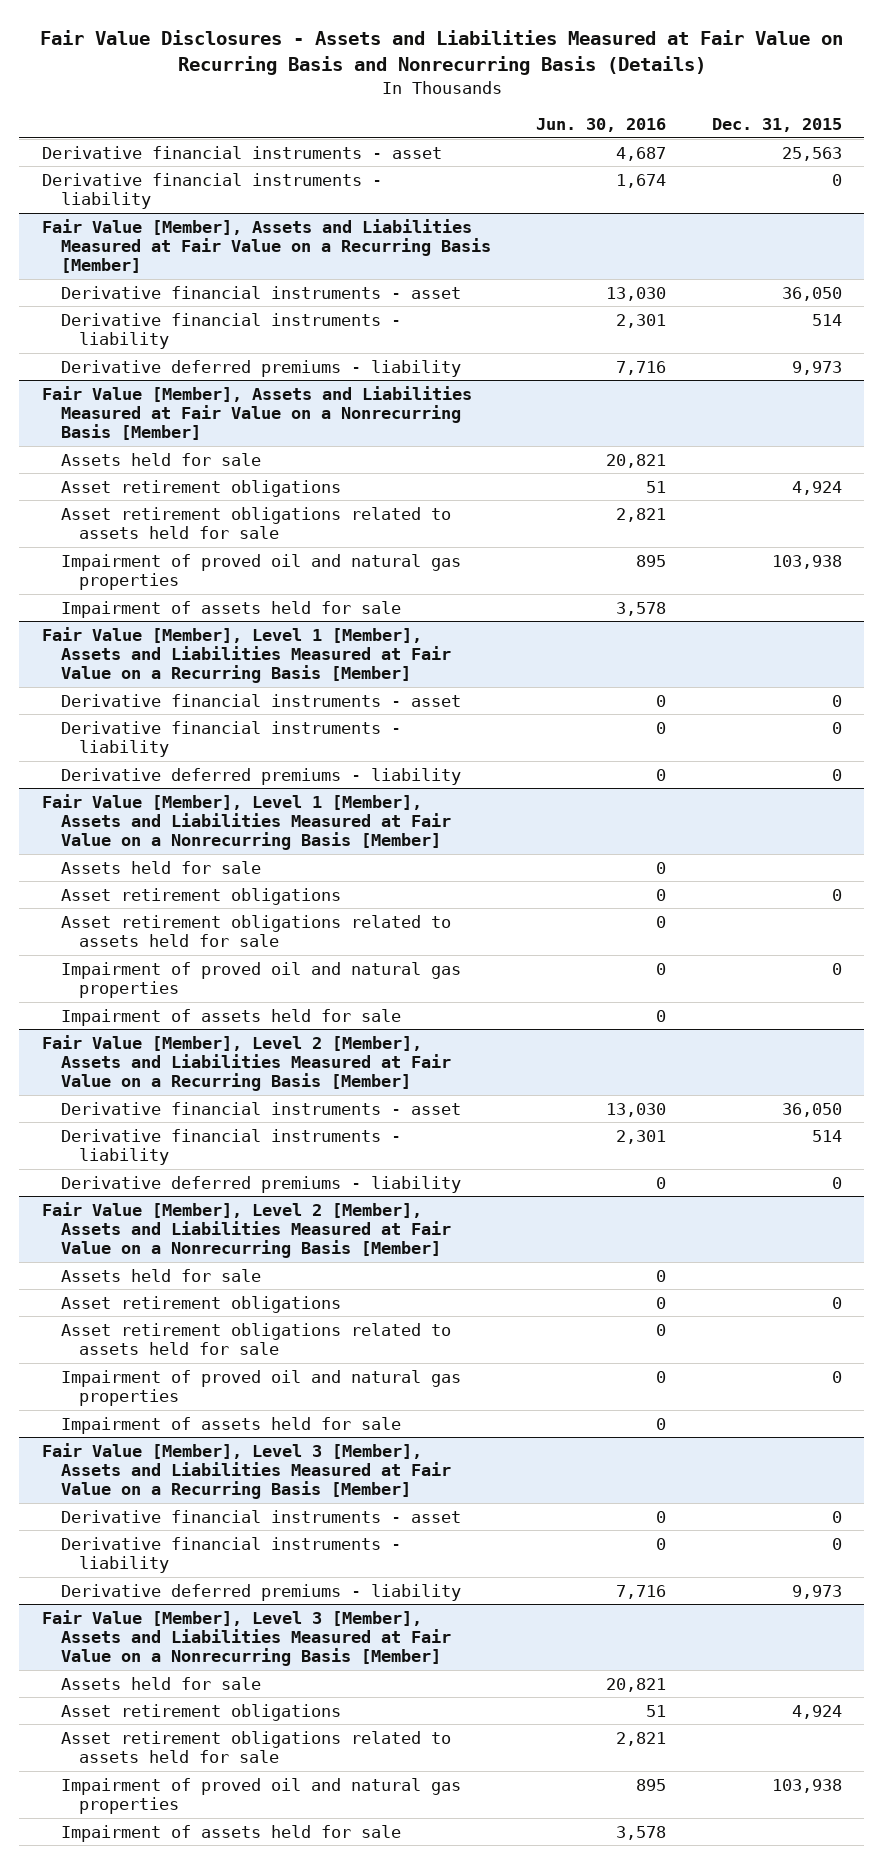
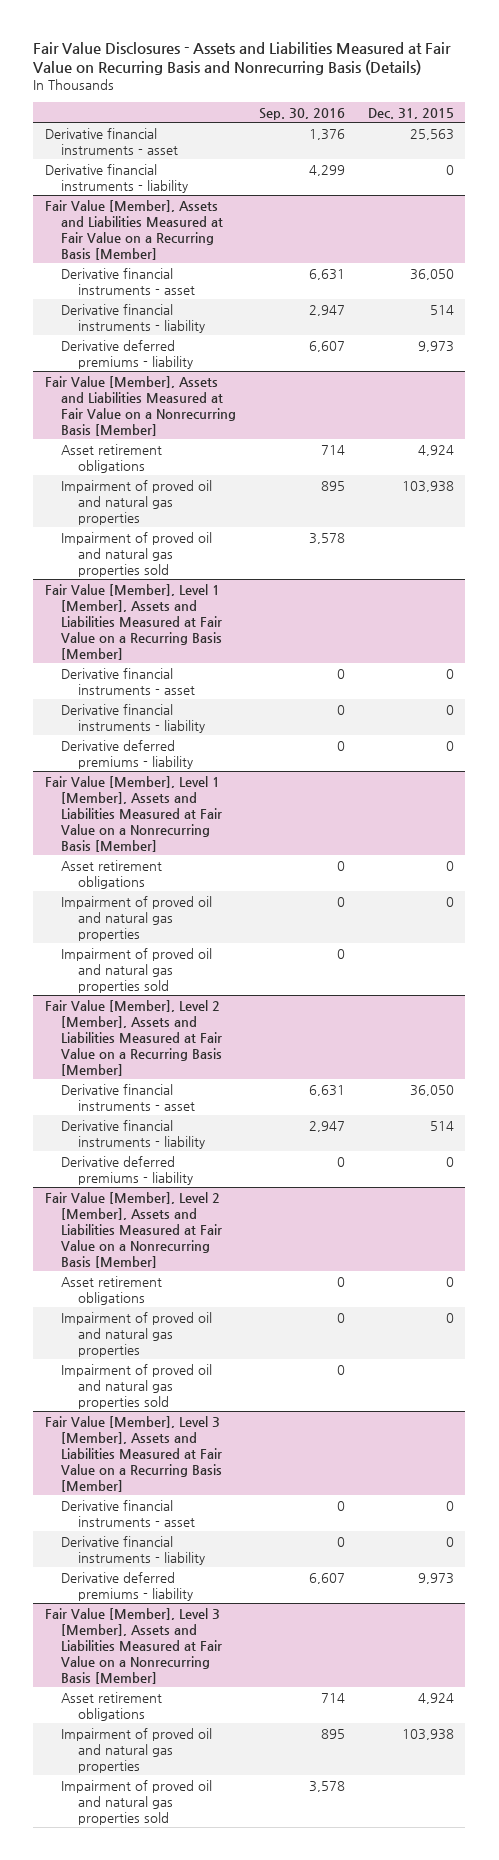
- | Jun. 30, 2016 | Dec. 31, 2015
+ | Sep. 30, 2016 | Dec. 31, 2015
@ Fair Value [Member], Assets and Liabilities Measured at Fair Value on a Nonrecurring Basis [Member]
- Assets held for sale | 20,821 |
- Asset retirement obligations related to assets held for sale | 2,821 |
- Impairment of assets held for sale | 3,578 |
+ Impairment of proved oil and natural gas properties sold | 3,578 |
@ Fair Value [Member], Level 1 [Member], Assets and Liabilities Measured at Fair Value on a Nonrecurring Basis [Member]
- Assets held for sale | 0 |
- Asset retirement obligations related to assets held for sale | 0 |
- Impairment of assets held for sale | 0 |
+ Impairment of proved oil and natural gas properties sold | 0 |
@ Fair Value [Member], Level 2 [Member], Assets and Liabilities Measured at Fair Value on a Nonrecurring Basis [Member]
- Assets held for sale | 0 |
- Asset retirement obligations related to assets held for sale | 0 |
- Impairment of assets held for sale | 0 |
+ Impairment of proved oil and natural gas properties sold | 0 |
@ Fair Value [Member], Level 3 [Member], Assets and Liabilities Measured at Fair Value on a Nonrecurring Basis [Member]
- Assets held for sale | 20,821 |
- Asset retirement obligations related to assets held for sale | 2,821 |
- Impairment of assets held for sale | 3,578 |
+ Impairment of proved oil and natural gas properties sold | 3,578 |

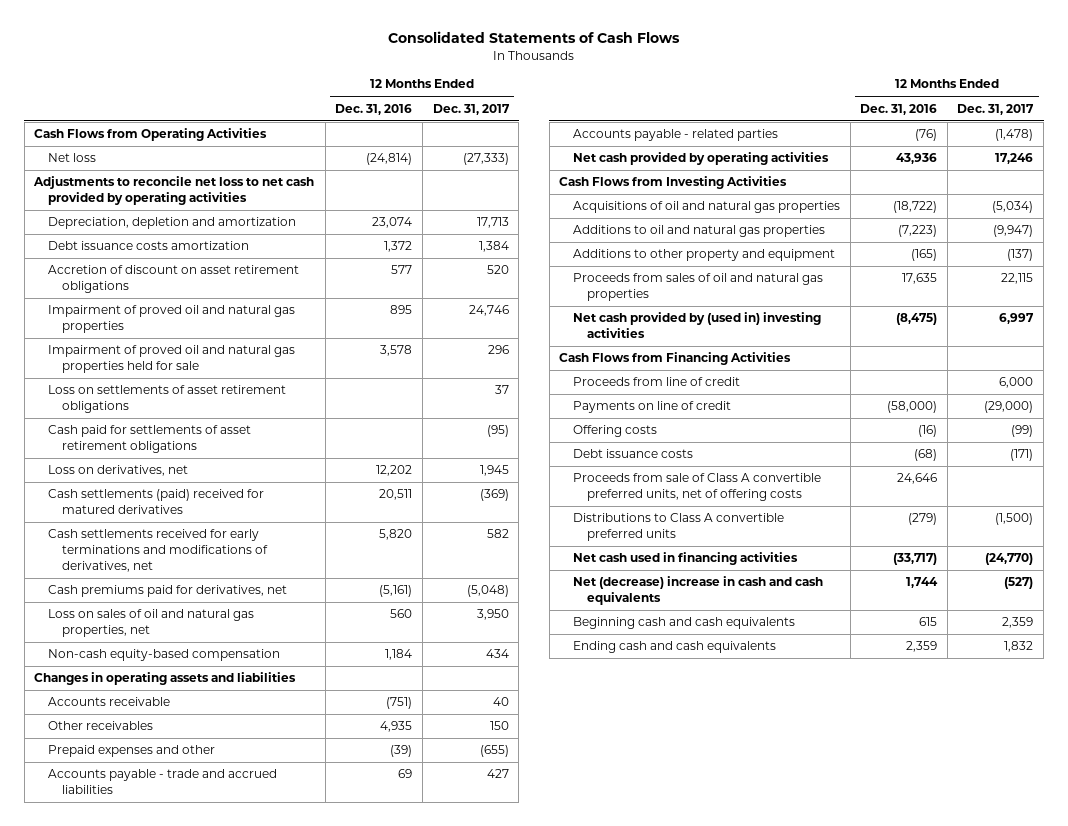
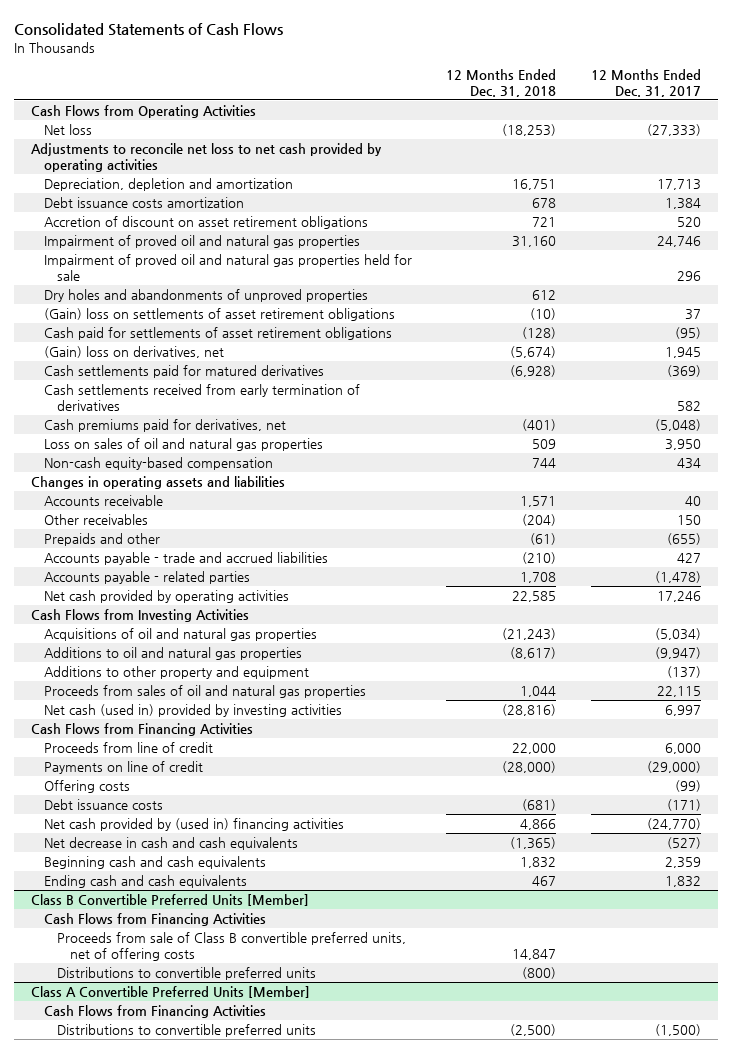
- | 12 Months Ended Dec. 31, 2016 | 12 Months Ended Dec. 31, 2017
+ | 12 Months Ended Dec. 31, 2018 | 12 Months Ended Dec. 31, 2017
- Loss on settlements of asset retirement obligations | | 37
+ Dry holes and abandonments of unproved properties | 612 |
+ (Gain) loss on settlements of asset retirement obligations | (10) | 37
- Loss on derivatives, net | 12,202 | 1,945
- Cash settlements (paid) received for matured derivatives | 20,511 | (369)
- Cash settlements received for early terminations and modifications of derivatives, net | 5,820 | 582
+ (Gain) loss on derivatives, net | (5,674) | 1,945
+ Cash settlements paid for matured derivatives | (6,928) | (369)
+ Cash settlements received from early termination of derivatives | | 582
- Loss on sales of oil and natural gas properties, net | 560 | 3,950
+ Loss on sales of oil and natural gas properties | 509 | 3,950
- Prepaid expenses and other | (39) | (655)
+ Prepaids and other | (61) | (655)
- Net cash provided by (used in) investing activities | (8,475) | 6,997
+ Net cash (used in) provided by investing activities | (28,816) | 6,997
- Proceeds from sale of Class A convertible preferred units, net of offering costs | 24,646 |
- Distributions to Class A convertible preferred units | (279) | (1,500)
- Net cash used in financing activities | (33,717) | (24,770)
- Net (decrease) increase in cash and cash equivalents | 1,744 | (527)
+ Net cash provided by (used in) financing activities | 4,866 | (24,770)
+ Net decrease in cash and cash equivalents | (1,365) | (527)
+ Class B Convertible Preferred Units [Member]
+ Cash Flows from Financing Activities
+ Proceeds from sale of Class B convertible preferred units, net of offering costs | 14,847 |
+ Distributions to convertible preferred units | (800) |
+ Class A Convertible Preferred Units [Member]
+ Cash Flows from Financing Activities
+ Distributions to convertible preferred units | (2,500) | (1,500)

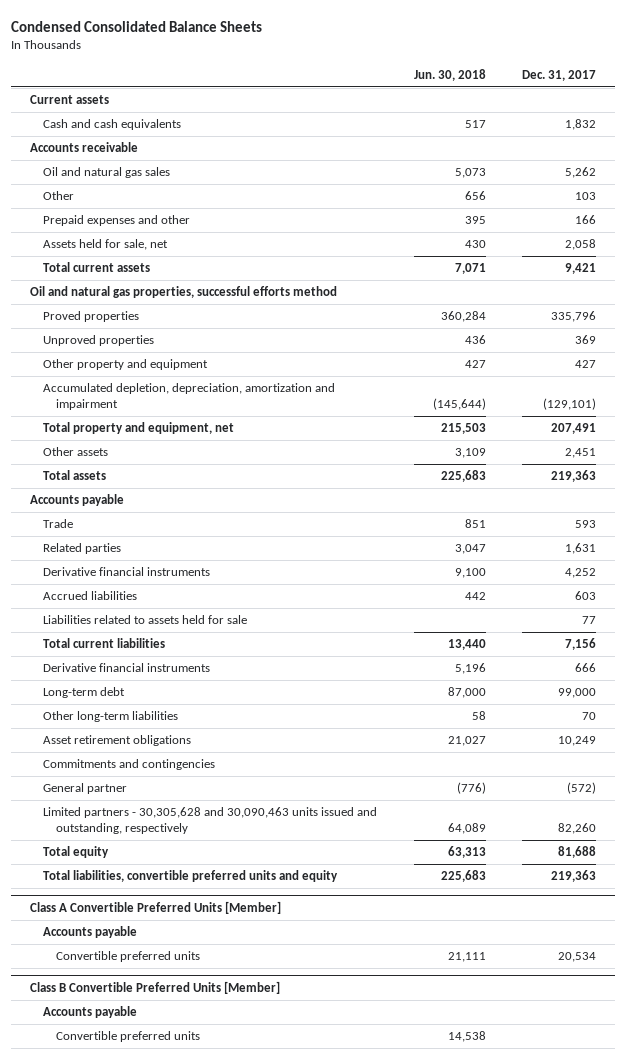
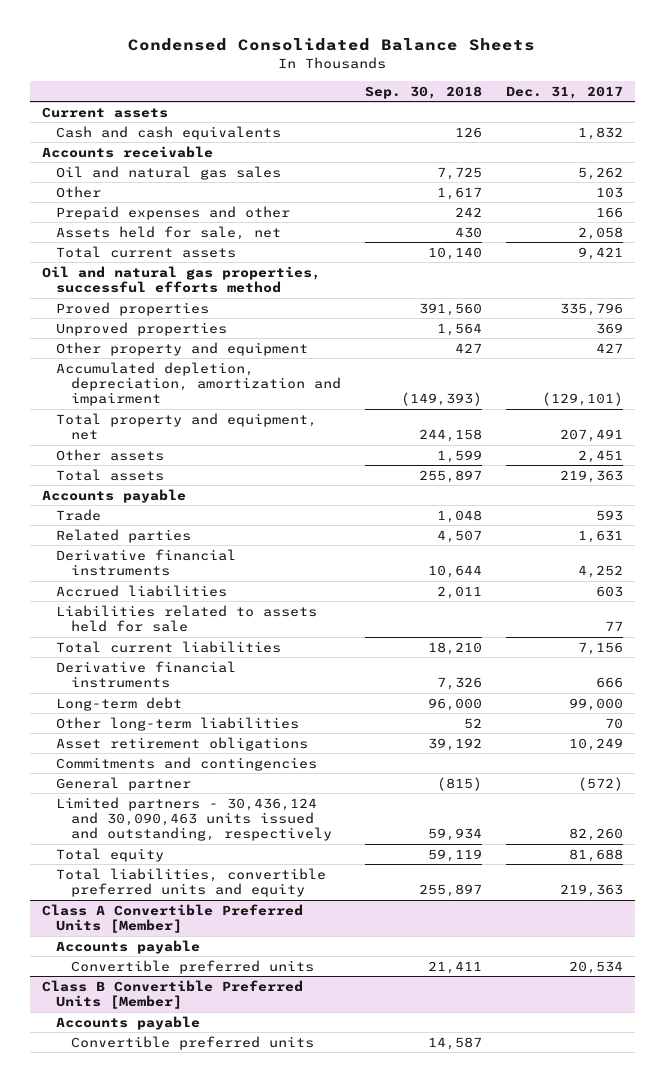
- | Jun. 30, 2018 | Dec. 31, 2017
+ | Sep. 30, 2018 | Dec. 31, 2017
- Limited partners - 30,305,628 and 30,090,463 units issued and outstanding, respectively | 64,089 | 82,260
+ Limited partners - 30,436,124 and 30,090,463 units issued and outstanding, respectively | 59,934 | 82,260

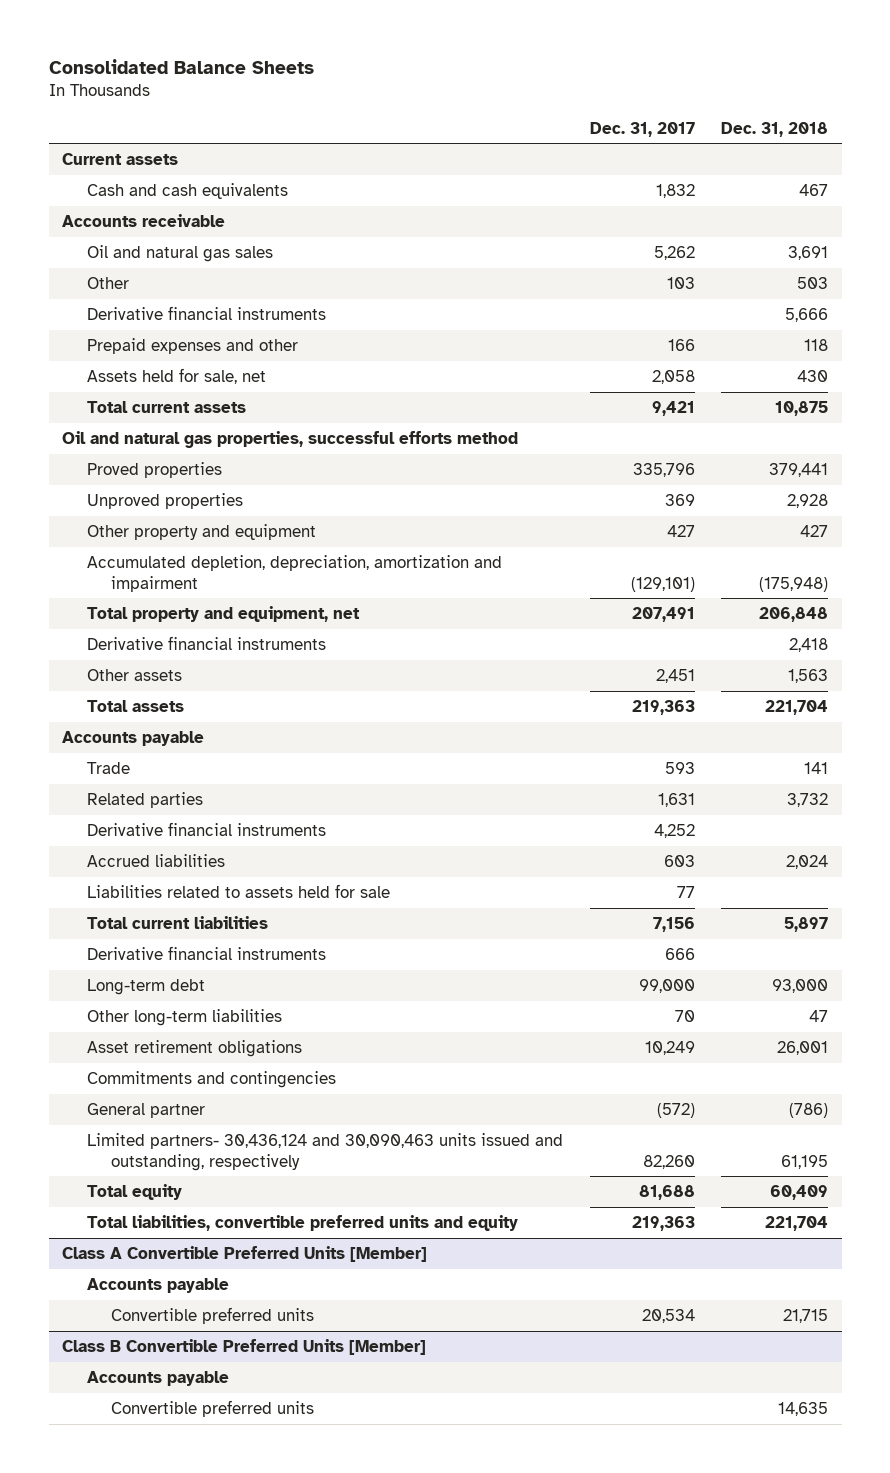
- Condensed Consolidated Balance Sheets
+ Consolidated Balance Sheets
- | Sep. 30, 2018 | Dec. 31, 2017
+ | Dec. 31, 2017 | Dec. 31, 2018
+ Derivative financial instruments | | 5,666
+ Derivative financial instruments | | 2,418
- Limited partners - 30,436,124 and 30,090,463 units issued and outstanding, respectively | 59,934 | 82,260
+ Limited partners- 30,436,124 and 30,090,463 units issued and outstanding, respectively | 82,260 | 61,195

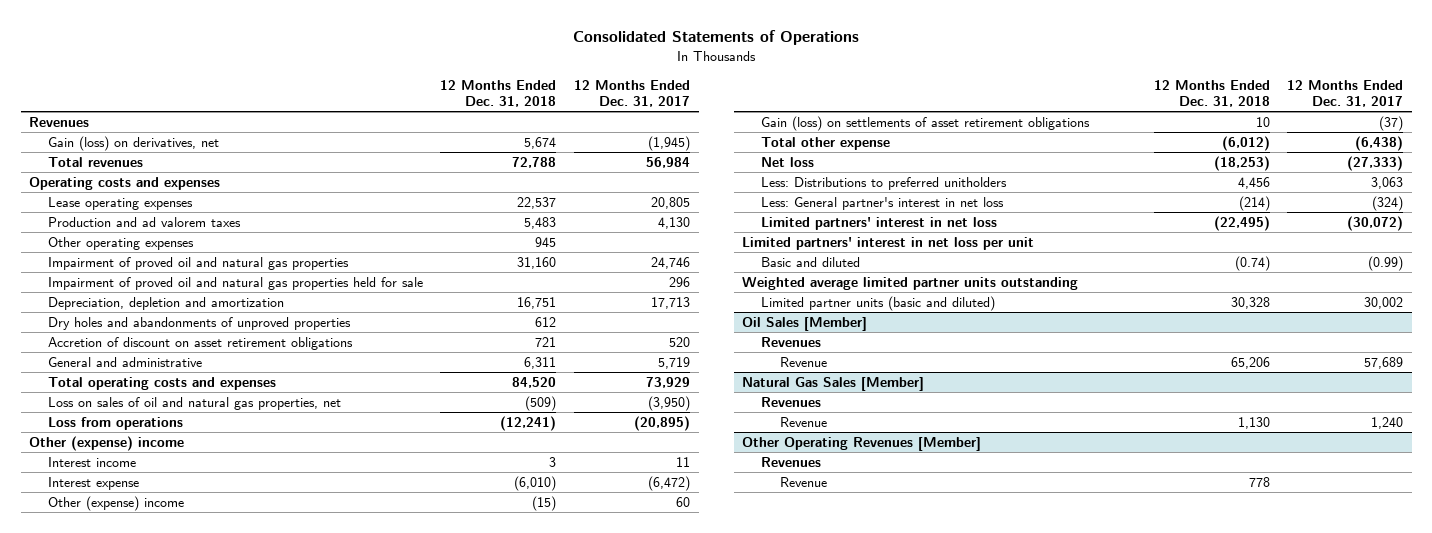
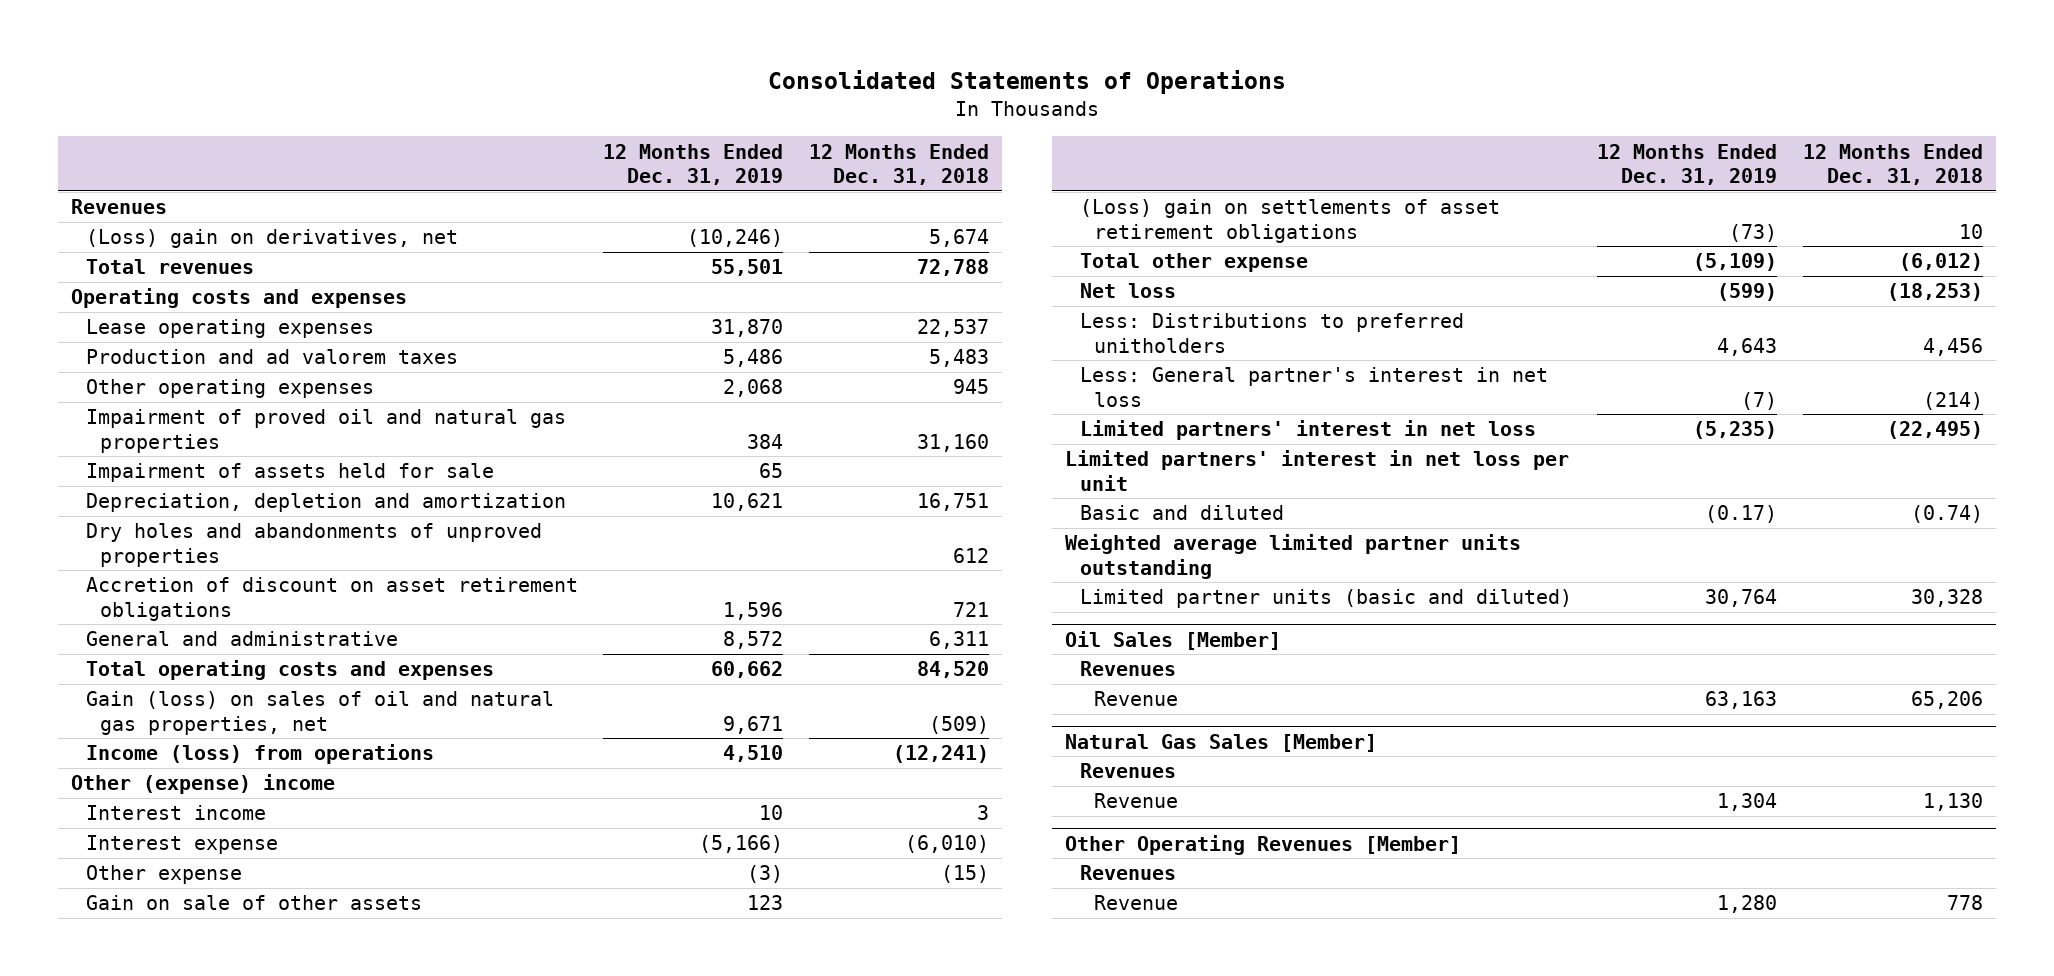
- | 12 Months Ended Dec. 31, 2018 | 12 Months Ended Dec. 31, 2017
+ | 12 Months Ended Dec. 31, 2019 | 12 Months Ended Dec. 31, 2018
- Gain (loss) on derivatives, net | 5,674 | (1,945)
+ (Loss) gain on derivatives, net | (10,246) | 5,674
- Impairment of proved oil and natural gas properties held for sale | | 296
+ Impairment of assets held for sale | 65 |
- Loss on sales of oil and natural gas properties, net | (509) | (3,950)
- Loss from operations | (12,241) | (20,895)
+ Gain (loss) on sales of oil and natural gas properties, net | 9,671 | (509)
+ Income (loss) from operations | 4,510 | (12,241)
- Other (expense) income | (15) | 60
- Gain (loss) on settlements of asset retirement obligations | 10 | (37)
+ Other expense | (3) | (15)
+ Gain on sale of other assets | 123 |
+ (Loss) gain on settlements of asset retirement obligations | (73) | 10

